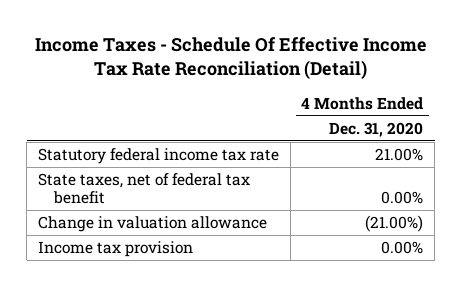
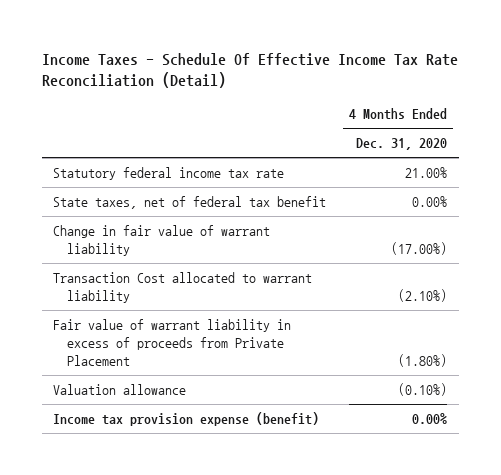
- Change in valuation allowance | (21.00%)
- Income tax provision | 0.00%
+ Change in fair value of warrant liability | (17.00%)
+ Transaction Cost allocated to warrant liability | (2.10%)
+ Fair value of warrant liability in excess of proceeds from Private Placement | (1.80%)
+ Valuation allowance | (0.10%)
+ Income tax provision expense (benefit) | 0.00%

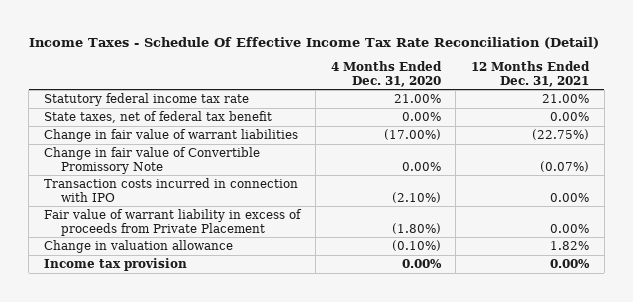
- | 4 Months Ended Dec. 31, 2020
+ | 4 Months Ended Dec. 31, 2020 | 12 Months Ended Dec. 31, 2021
- Change in fair value of warrant liability | (17.00%)
- Transaction Cost allocated to warrant liability | (2.10%)
+ Change in fair value of warrant liabilities | (17.00%) | (22.75%)
+ Change in fair value of Convertible Promissory Note | 0.00% | (0.07%)
+ Transaction costs incurred in connection with IPO | (2.10%) | 0.00%
- Valuation allowance | (0.10%)
- Income tax provision expense (benefit) | 0.00%
+ Change in valuation allowance | (0.10%) | 1.82%
+ Income tax provision | 0.00% | 0.00%

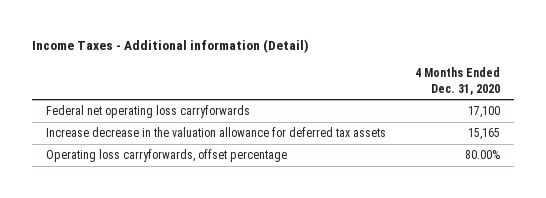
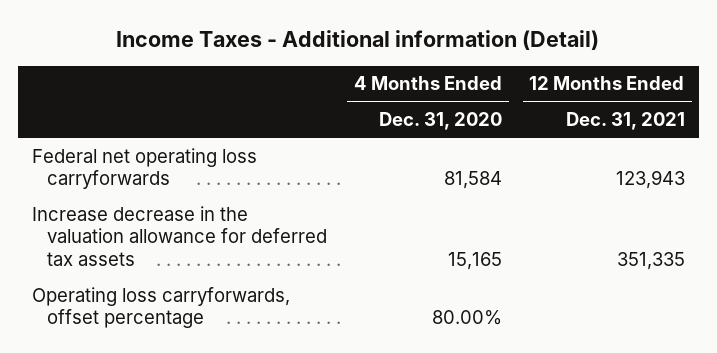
- | 4 Months Ended Dec. 31, 2020
+ | 4 Months Ended Dec. 31, 2020 | 12 Months Ended Dec. 31, 2021
- Federal net operating loss carryforwards | 17,100
+ Federal net operating loss carryforwards | 81,584 | 123,943

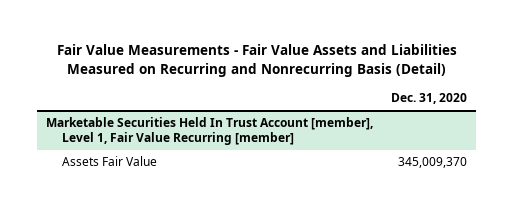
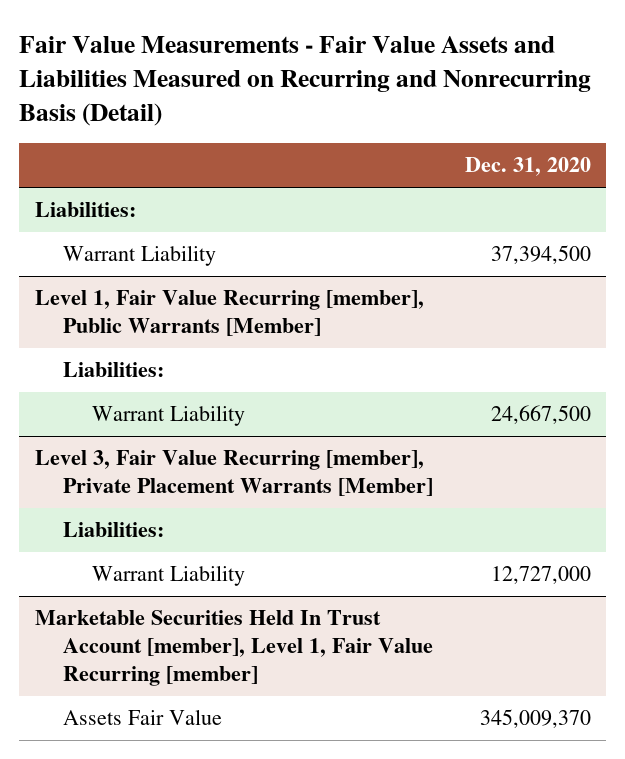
+ Liabilities:
+ Warrant Liability | 37,394,500
+ Level 1, Fair Value Recurring [member], Public Warrants [Member]
+ Liabilities:
+ Warrant Liability | 24,667,500
+ Level 3, Fair Value Recurring [member], Private Placement Warrants [Member]
+ Liabilities:
+ Warrant Liability | 12,727,000

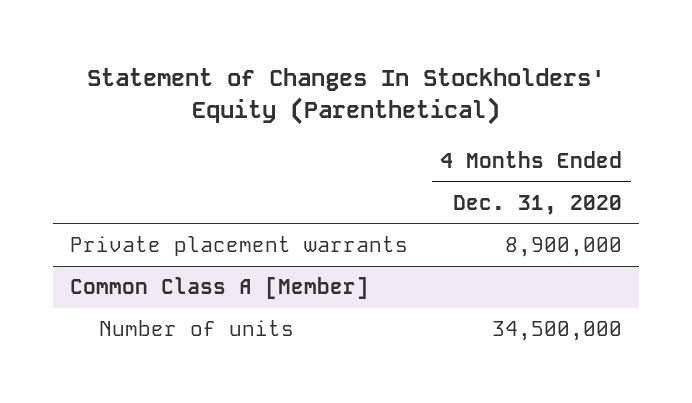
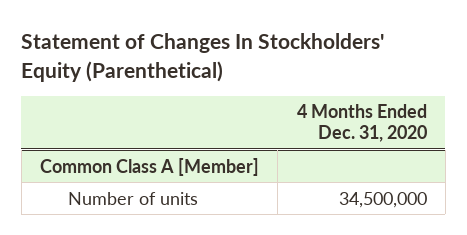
- Private placement warrants | 8,900,000

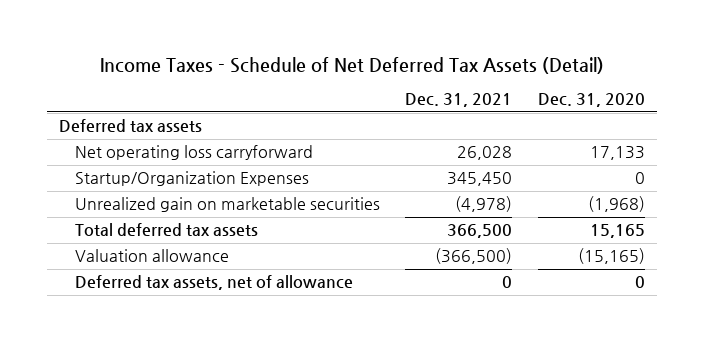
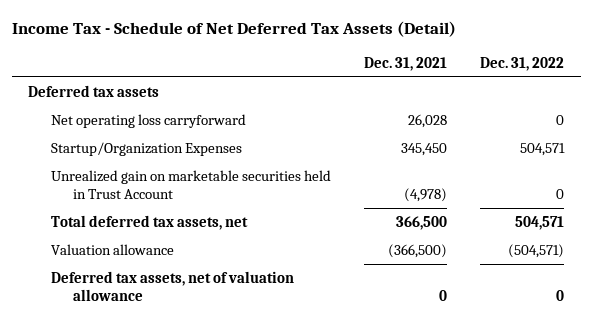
- Income Taxes - Schedule of Net Deferred Tax Assets (Detail)
+ Income Tax - Schedule of Net Deferred Tax Assets (Detail)
- | Dec. 31, 2021 | Dec. 31, 2020
+ | Dec. 31, 2021 | Dec. 31, 2022
- Unrealized gain on marketable securities | (4,978) | (1,968)
- Total deferred tax assets | 366,500 | 15,165
+ Unrealized gain on marketable securities held in Trust Account | (4,978) | 0
+ Total deferred tax assets, net | 366,500 | 504,571
- Deferred tax assets, net of allowance | 0 | 0
+ Deferred tax assets, net of valuation allowance | 0 | 0

